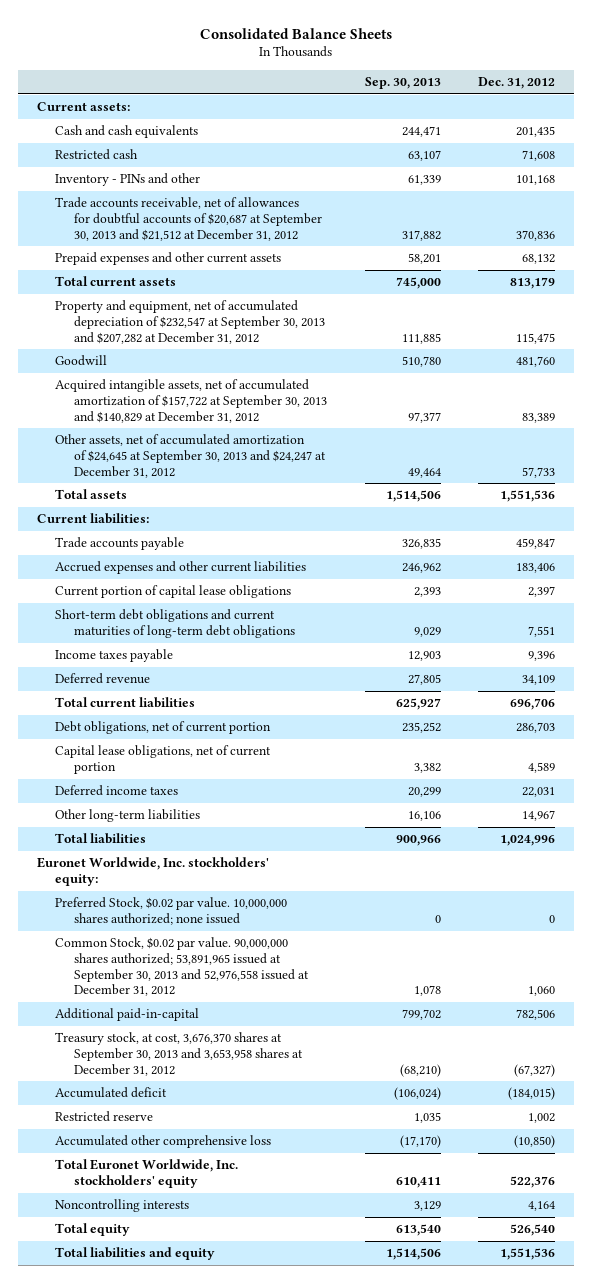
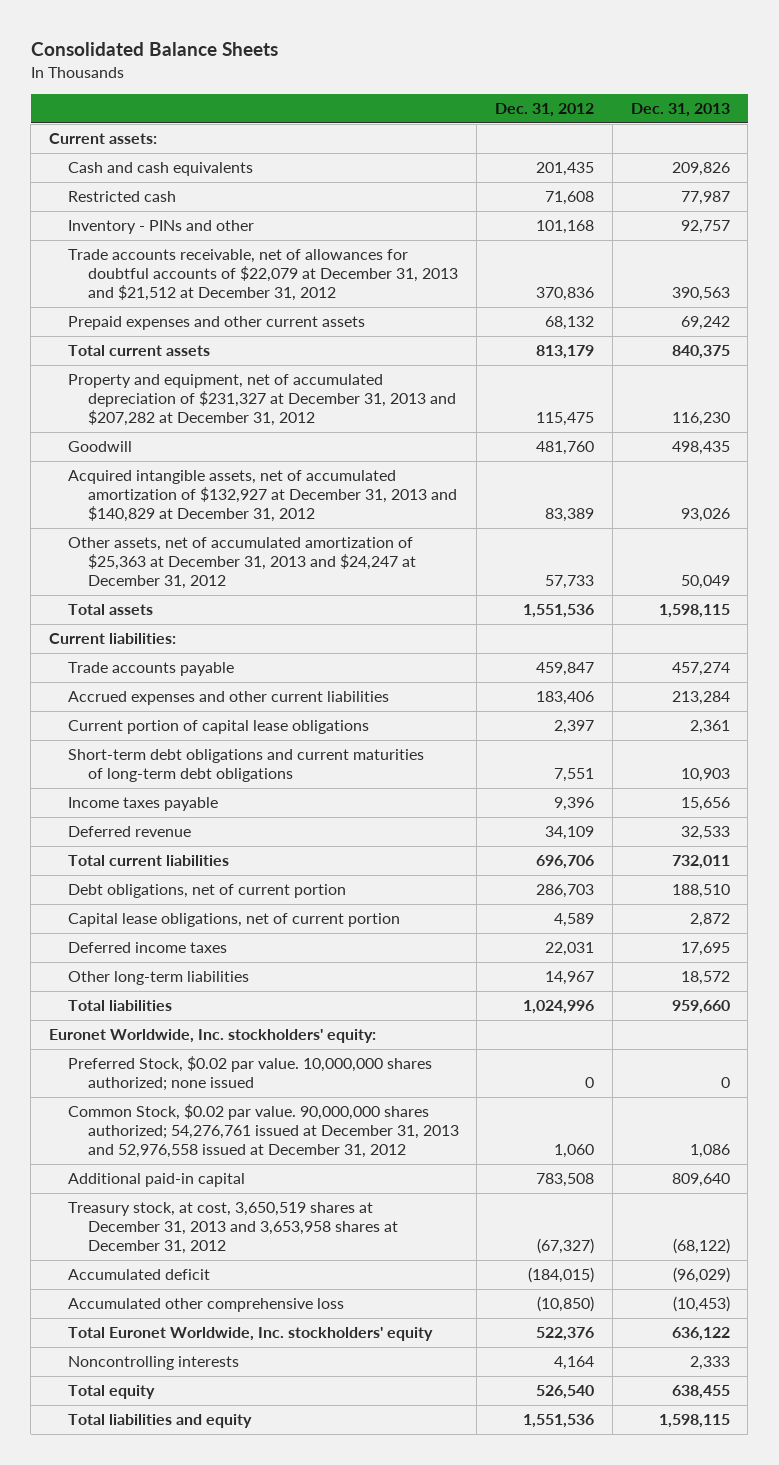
- | Sep. 30, 2013 | Dec. 31, 2012
+ | Dec. 31, 2012 | Dec. 31, 2013
- Trade accounts receivable, net of allowances for doubtful accounts of $20,687 at September 30, 2013 and $21,512 at December 31, 2012 | 317,882 | 370,836
+ Trade accounts receivable, net of allowances for doubtful accounts of $22,079 at December 31, 2013 and $21,512 at December 31, 2012 | 370,836 | 390,563
- Property and equipment, net of accumulated depreciation of $232,547 at September 30, 2013 and $207,282 at December 31, 2012 | 111,885 | 115,475
+ Property and equipment, net of accumulated depreciation of $231,327 at December 31, 2013 and $207,282 at December 31, 2012 | 115,475 | 116,230
- Acquired intangible assets, net of accumulated amortization of $157,722 at September 30, 2013 and $140,829 at December 31, 2012 | 97,377 | 83,389
- Other assets, net of accumulated amortization of $24,645 at September 30, 2013 and $24,247 at December 31, 2012 | 49,464 | 57,733
+ Acquired intangible assets, net of accumulated amortization of $132,927 at December 31, 2013 and $140,829 at December 31, 2012 | 83,389 | 93,026
+ Other assets, net of accumulated amortization of $25,363 at December 31, 2013 and $24,247 at December 31, 2012 | 57,733 | 50,049
- Common Stock, $0.02 par value. 90,000,000 shares authorized; 53,891,965 issued at September 30, 2013 and 52,976,558 issued at December 31, 2012 | 1,078 | 1,060
- Additional paid-in-capital | 799,702 | 782,506
- Treasury stock, at cost, 3,676,370 shares at September 30, 2013 and 3,653,958 shares at December 31, 2012 | (68,210) | (67,327)
+ Common Stock, $0.02 par value. 90,000,000 shares authorized; 54,276,761 issued at December 31, 2013 and 52,976,558 issued at December 31, 2012 | 1,060 | 1,086
+ Additional paid-in capital | 783,508 | 809,640
+ Treasury stock, at cost, 3,650,519 shares at December 31, 2013 and 3,653,958 shares at December 31, 2012 | (67,327) | (68,122)
- Restricted reserve | 1,035 | 1,002

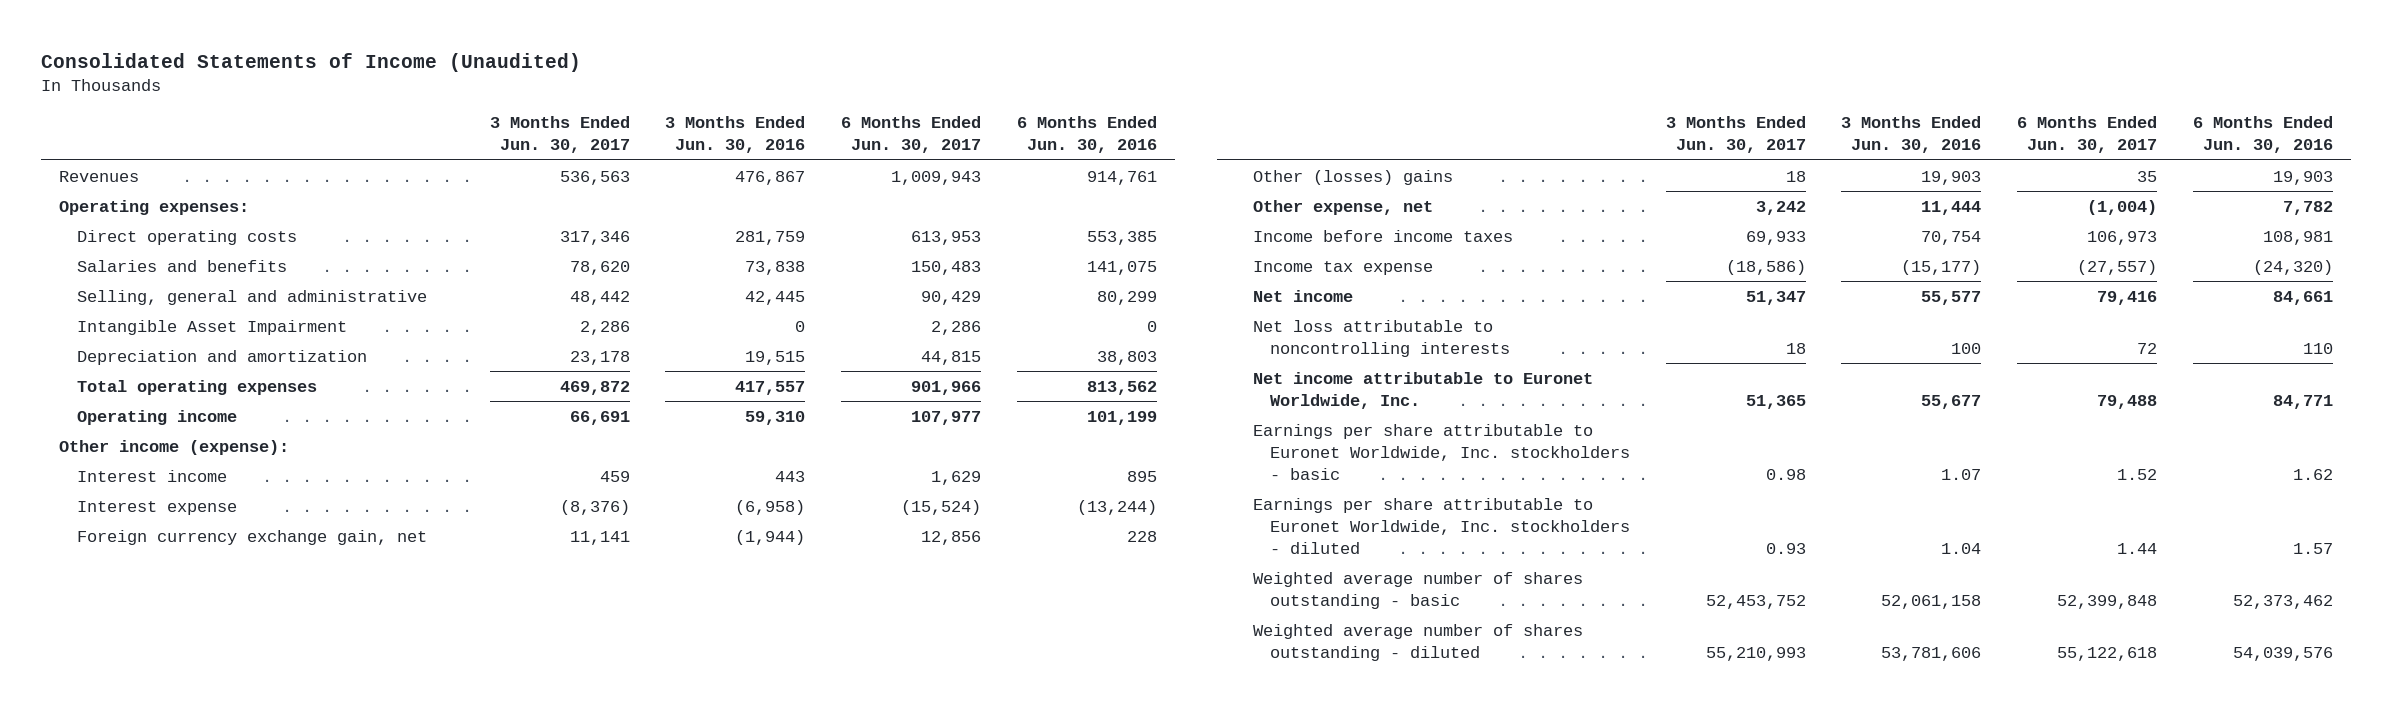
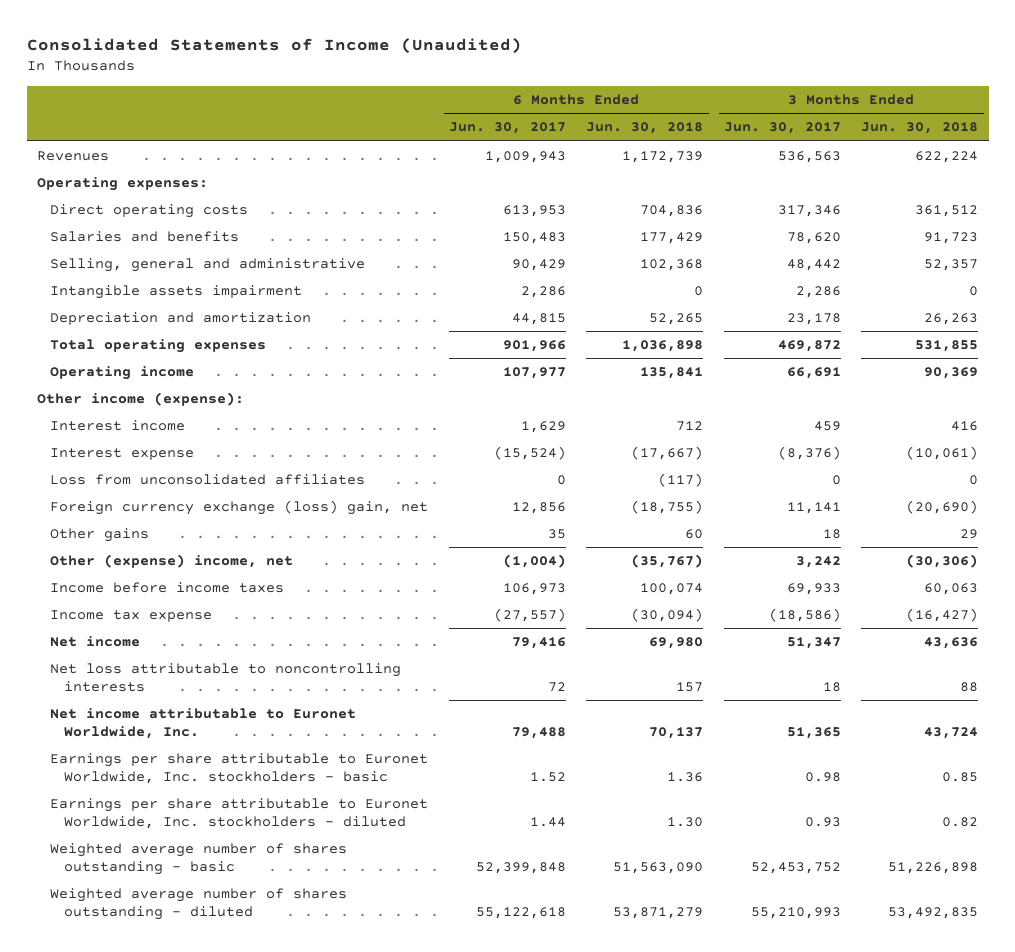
- | 3 Months Ended Jun. 30, 2017 | 3 Months Ended Jun. 30, 2016 | 6 Months Ended Jun. 30, 2017 | 6 Months Ended Jun. 30, 2016
+ | 6 Months Ended Jun. 30, 2017 | 6 Months Ended Jun. 30, 2018 | 3 Months Ended Jun. 30, 2017 | 3 Months Ended Jun. 30, 2018
- Intangible Asset Impairment | 2,286 | 0 | 2,286 | 0
+ Intangible assets impairment | 2,286 | 0 | 2,286 | 0
- Foreign currency exchange gain, net | 11,141 | (1,944) | 12,856 | 228
- Other (losses) gains | 18 | 19,903 | 35 | 19,903
- Other expense, net | 3,242 | 11,444 | (1,004) | 7,782
+ Loss from unconsolidated affiliates | 0 | (117) | 0 | 0
+ Foreign currency exchange (loss) gain, net | 12,856 | (18,755) | 11,141 | (20,690)
+ Other gains | 35 | 60 | 18 | 29
+ Other (expense) income, net | (1,004) | (35,767) | 3,242 | (30,306)

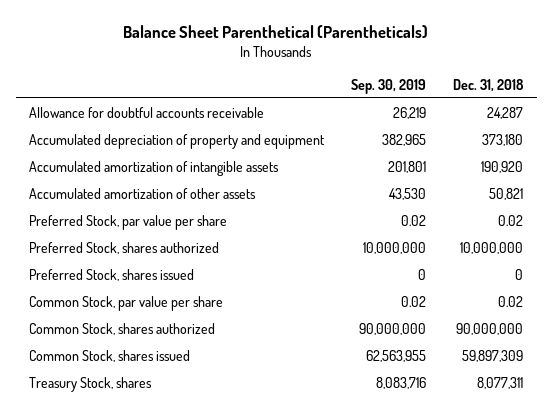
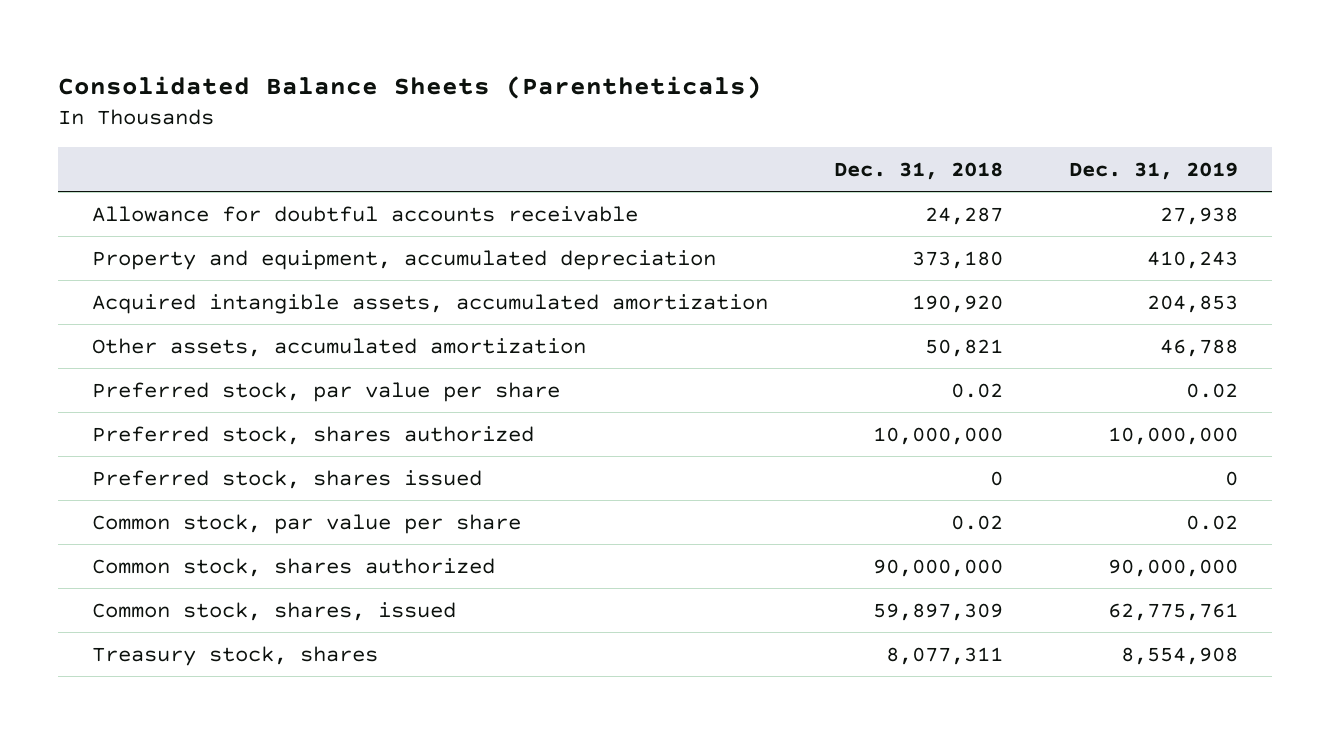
- Balance Sheet Parenthetical (Parentheticals)
+ Consolidated Balance Sheets (Parentheticals)
- | Sep. 30, 2019 | Dec. 31, 2018
+ | Dec. 31, 2018 | Dec. 31, 2019
- Accumulated depreciation of property and equipment | 382,965 | 373,180
- Accumulated amortization of intangible assets | 201,801 | 190,920
- Accumulated amortization of other assets | 43,530 | 50,821
- Preferred Stock, par value per share | 0.02 | 0.02
- Preferred Stock, shares authorized | 10,000,000 | 10,000,000
- Preferred Stock, shares issued | 0 | 0
- Common Stock, par value per share | 0.02 | 0.02
- Common Stock, shares authorized | 90,000,000 | 90,000,000
- Common Stock, shares issued | 62,563,955 | 59,897,309
- Treasury Stock, shares | 8,083,716 | 8,077,311
+ Property and equipment, accumulated depreciation | 373,180 | 410,243
+ Acquired intangible assets, accumulated amortization | 190,920 | 204,853
+ Other assets, accumulated amortization | 50,821 | 46,788
+ Preferred stock, par value per share | 0.02 | 0.02
+ Preferred stock, shares authorized | 10,000,000 | 10,000,000
+ Preferred stock, shares issued | 0 | 0
+ Common stock, par value per share | 0.02 | 0.02
+ Common stock, shares authorized | 90,000,000 | 90,000,000
+ Common stock, shares, issued | 59,897,309 | 62,775,761
+ Treasury stock, shares | 8,077,311 | 8,554,908

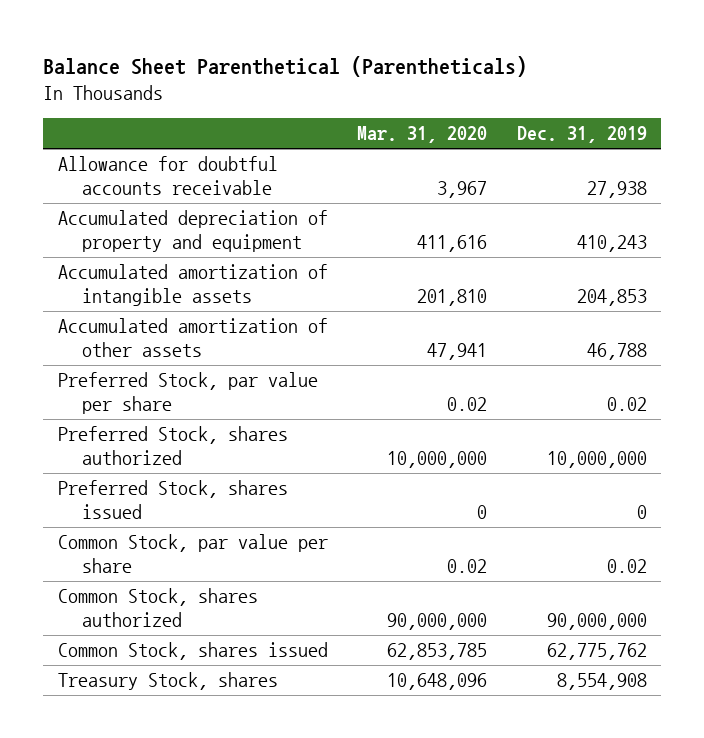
- Consolidated Balance Sheets (Parentheticals)
+ Balance Sheet Parenthetical (Parentheticals)
- | Dec. 31, 2018 | Dec. 31, 2019
+ | Mar. 31, 2020 | Dec. 31, 2019
- Property and equipment, accumulated depreciation | 373,180 | 410,243
- Acquired intangible assets, accumulated amortization | 190,920 | 204,853
- Other assets, accumulated amortization | 50,821 | 46,788
- Preferred stock, par value per share | 0.02 | 0.02
- Preferred stock, shares authorized | 10,000,000 | 10,000,000
- Preferred stock, shares issued | 0 | 0
- Common stock, par value per share | 0.02 | 0.02
- Common stock, shares authorized | 90,000,000 | 90,000,000
- Common stock, shares, issued | 59,897,309 | 62,775,761
- Treasury stock, shares | 8,077,311 | 8,554,908
+ Accumulated depreciation of property and equipment | 411,616 | 410,243
+ Accumulated amortization of intangible assets | 201,810 | 204,853
+ Accumulated amortization of other assets | 47,941 | 46,788
+ Preferred Stock, par value per share | 0.02 | 0.02
+ Preferred Stock, shares authorized | 10,000,000 | 10,000,000
+ Preferred Stock, shares issued | 0 | 0
+ Common Stock, par value per share | 0.02 | 0.02
+ Common Stock, shares authorized | 90,000,000 | 90,000,000
+ Common Stock, shares issued | 62,853,785 | 62,775,762
+ Treasury Stock, shares | 10,648,096 | 8,554,908

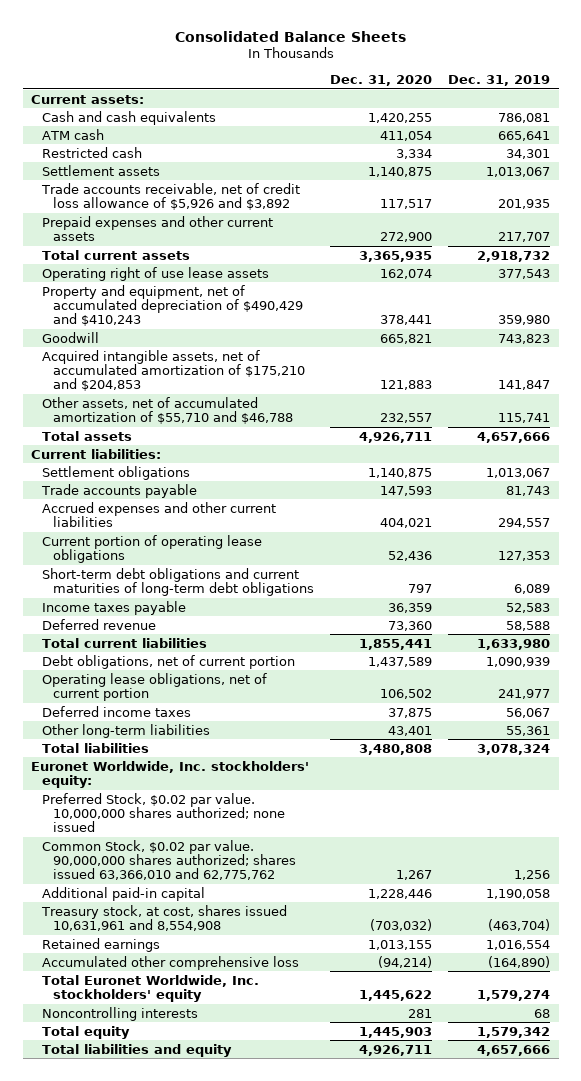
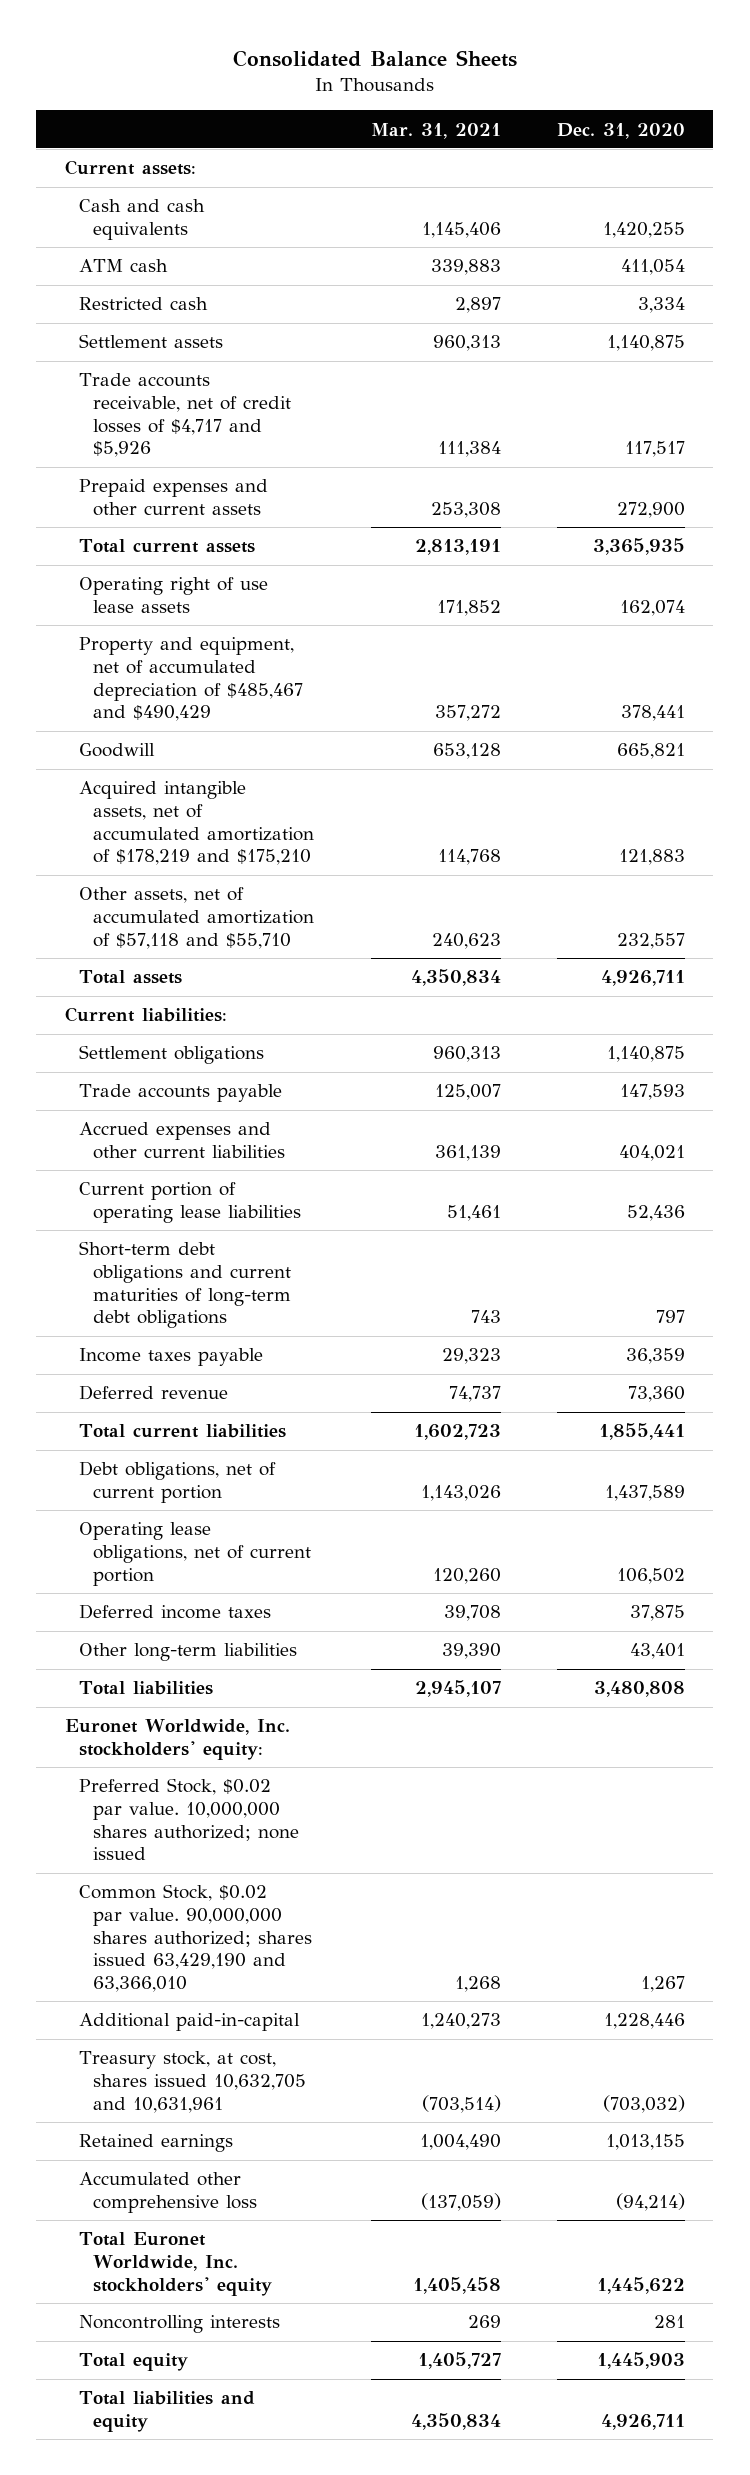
- | Dec. 31, 2020 | Dec. 31, 2019
+ | Mar. 31, 2021 | Dec. 31, 2020
- Trade accounts receivable, net of credit loss allowance of $5,926 and $3,892 | 117,517 | 201,935
+ Trade accounts receivable, net of credit losses of $4,717 and $5,926 | 111,384 | 117,517
- Property and equipment, net of accumulated depreciation of $490,429 and $410,243 | 378,441 | 359,980
+ Property and equipment, net of accumulated depreciation of $485,467 and $490,429 | 357,272 | 378,441
- Acquired intangible assets, net of accumulated amortization of $175,210 and $204,853 | 121,883 | 141,847
- Other assets, net of accumulated amortization of $55,710 and $46,788 | 232,557 | 115,741
+ Acquired intangible assets, net of accumulated amortization of $178,219 and $175,210 | 114,768 | 121,883
+ Other assets, net of accumulated amortization of $57,118 and $55,710 | 240,623 | 232,557
- Current portion of operating lease obligations | 52,436 | 127,353
+ Current portion of operating lease liabilities | 51,461 | 52,436
- Common Stock, $0.02 par value. 90,000,000 shares authorized; shares issued 63,366,010 and 62,775,762 | 1,267 | 1,256
- Additional paid-in capital | 1,228,446 | 1,190,058
- Treasury stock, at cost, shares issued 10,631,961 and 8,554,908 | (703,032) | (463,704)
+ Common Stock, $0.02 par value. 90,000,000 shares authorized; shares issued 63,429,190 and 63,366,010 | 1,268 | 1,267
+ Additional paid-in-capital | 1,240,273 | 1,228,446
+ Treasury stock, at cost, shares issued 10,632,705 and 10,631,961 | (703,514) | (703,032)

